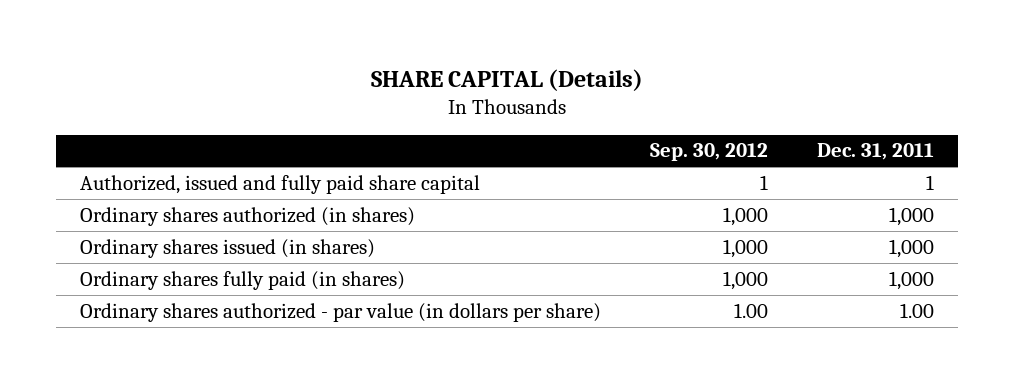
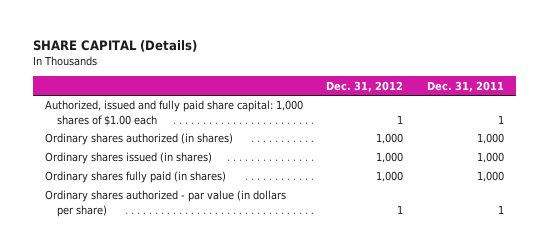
- | Sep. 30, 2012 | Dec. 31, 2011
+ | Dec. 31, 2012 | Dec. 31, 2011
- Authorized, issued and fully paid share capital | 1 | 1
+ Authorized, issued and fully paid share capital: 1,000 shares of $1.00 each | 1 | 1
- Ordinary shares authorized - par value (in dollars per share) | 1.00 | 1.00
+ Ordinary shares authorized - par value (in dollars per share) | 1 | 1

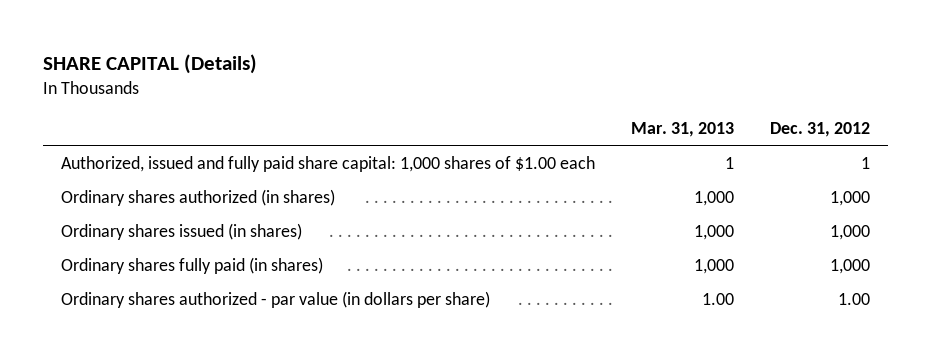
- | Dec. 31, 2012 | Dec. 31, 2011
+ | Mar. 31, 2013 | Dec. 31, 2012
- Ordinary shares authorized - par value (in dollars per share) | 1 | 1
+ Ordinary shares authorized - par value (in dollars per share) | 1.00 | 1.00

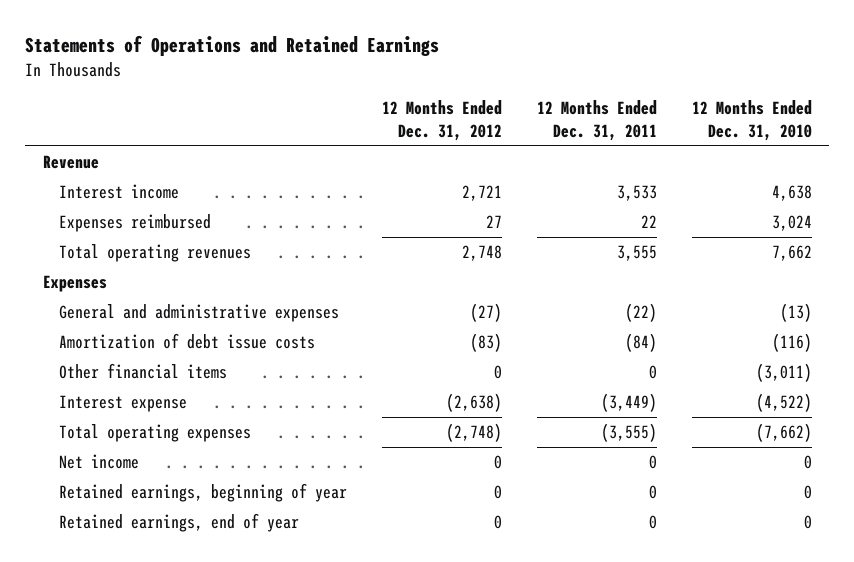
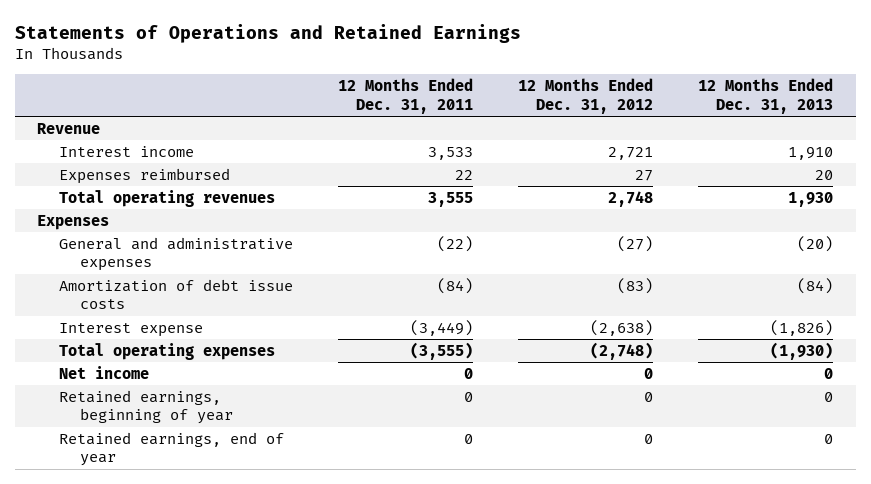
- | 12 Months Ended Dec. 31, 2012 | 12 Months Ended Dec. 31, 2011 | 12 Months Ended Dec. 31, 2010
+ | 12 Months Ended Dec. 31, 2011 | 12 Months Ended Dec. 31, 2012 | 12 Months Ended Dec. 31, 2013
- Other financial items | 0 | 0 | (3,011)

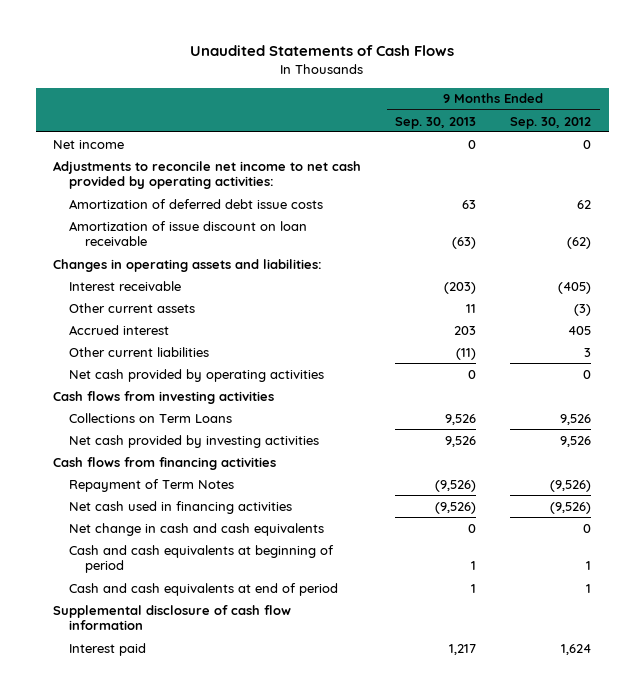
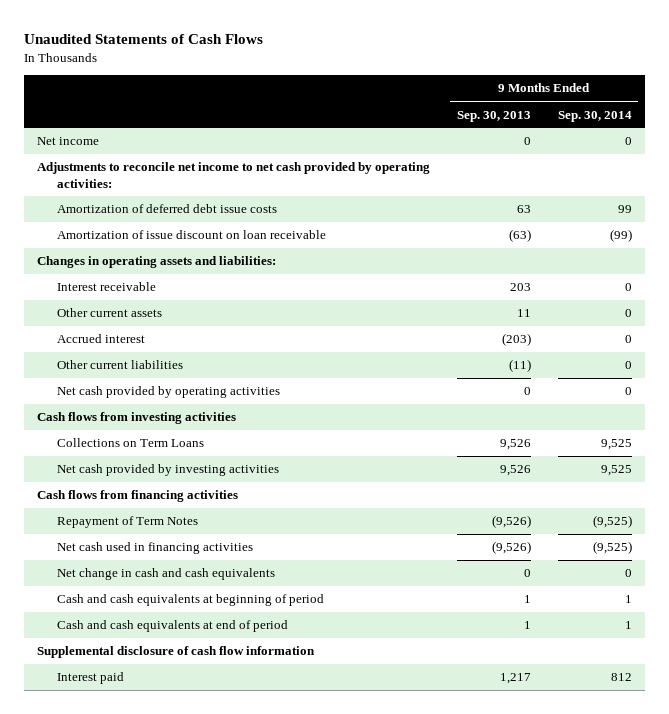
- | 9 Months Ended Sep. 30, 2013 | 9 Months Ended Sep. 30, 2012
+ | 9 Months Ended Sep. 30, 2013 | 9 Months Ended Sep. 30, 2014
- Interest receivable | (203) | (405)
+ Interest receivable | 203 | 0
- Accrued interest | 203 | 405
+ Accrued interest | (203) | 0

